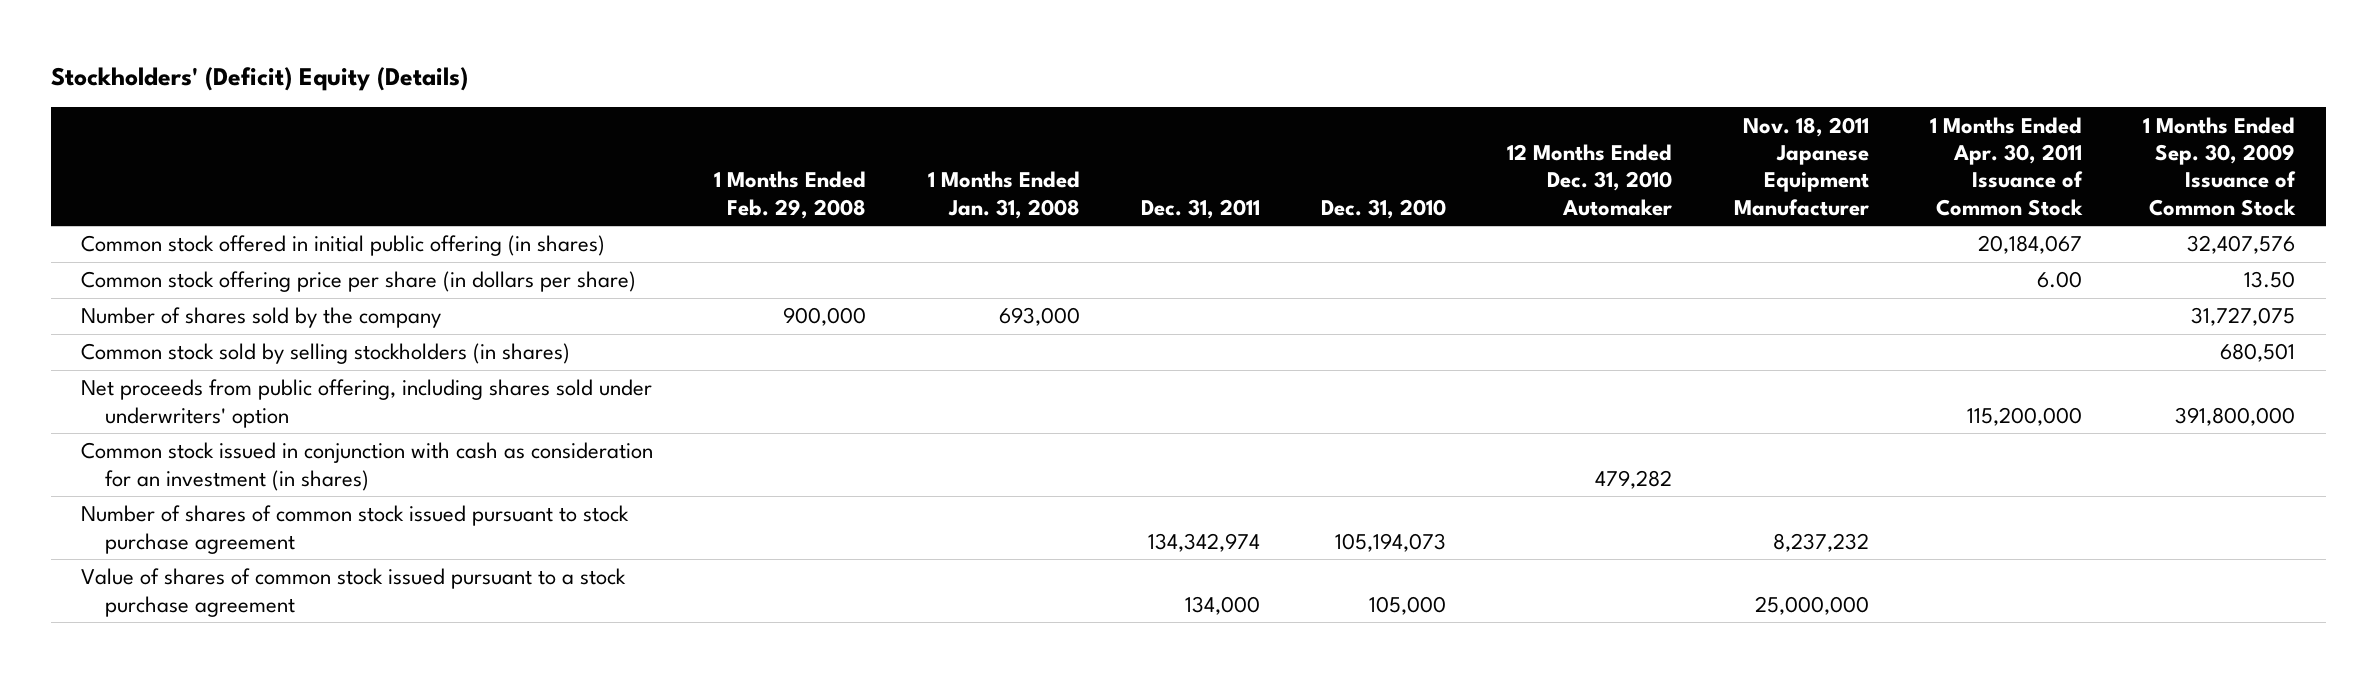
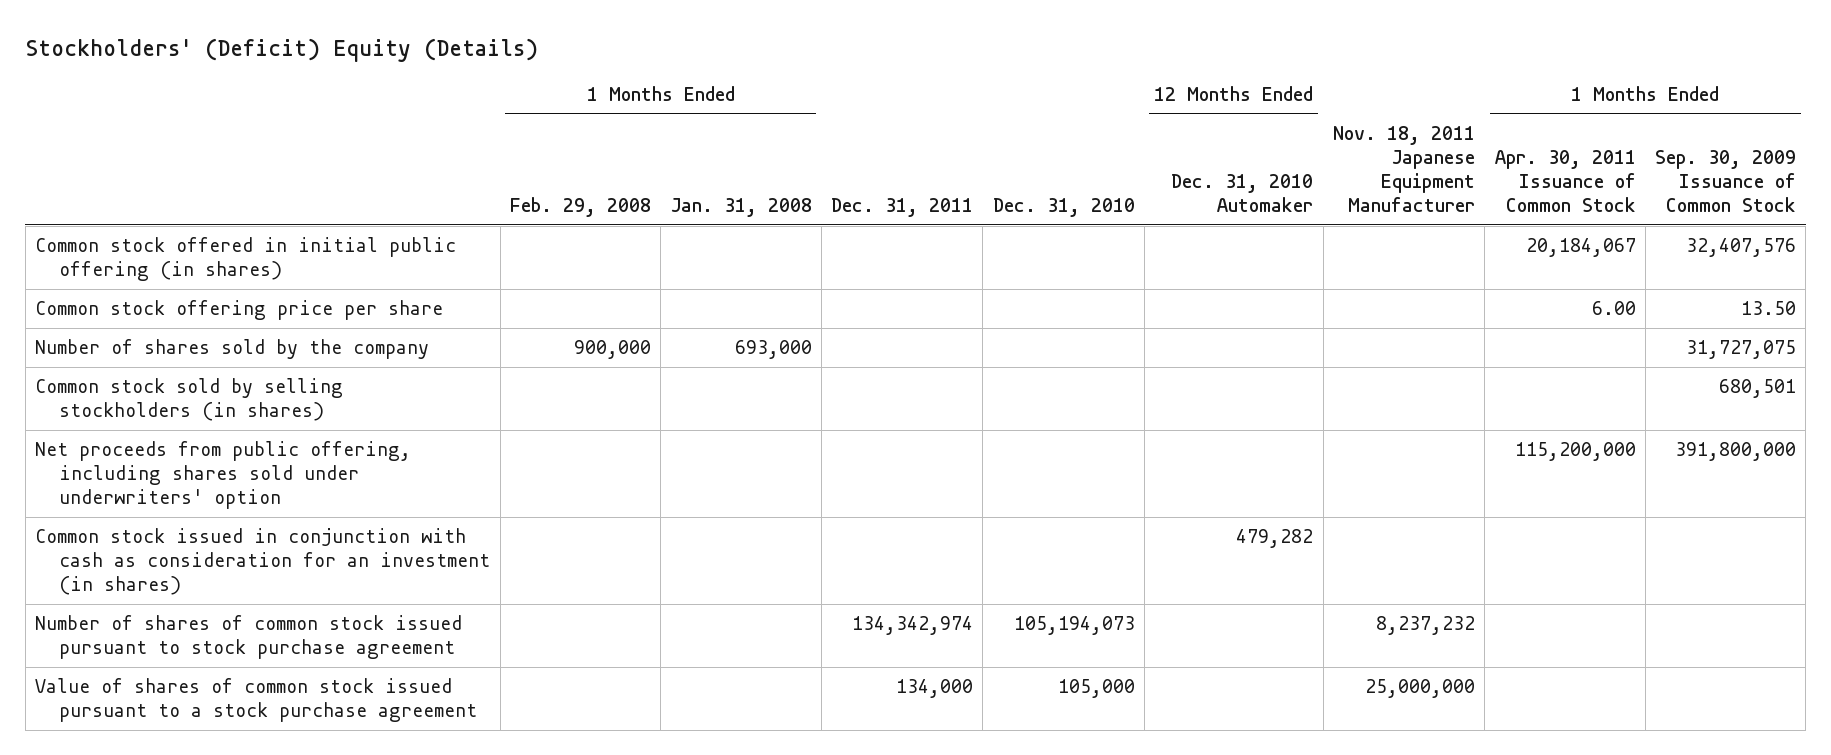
- Common stock offering price per share (in dollars per share) | | | | | | | 6.00 | 13.50
+ Common stock offering price per share | | | | | | | 6.00 | 13.50

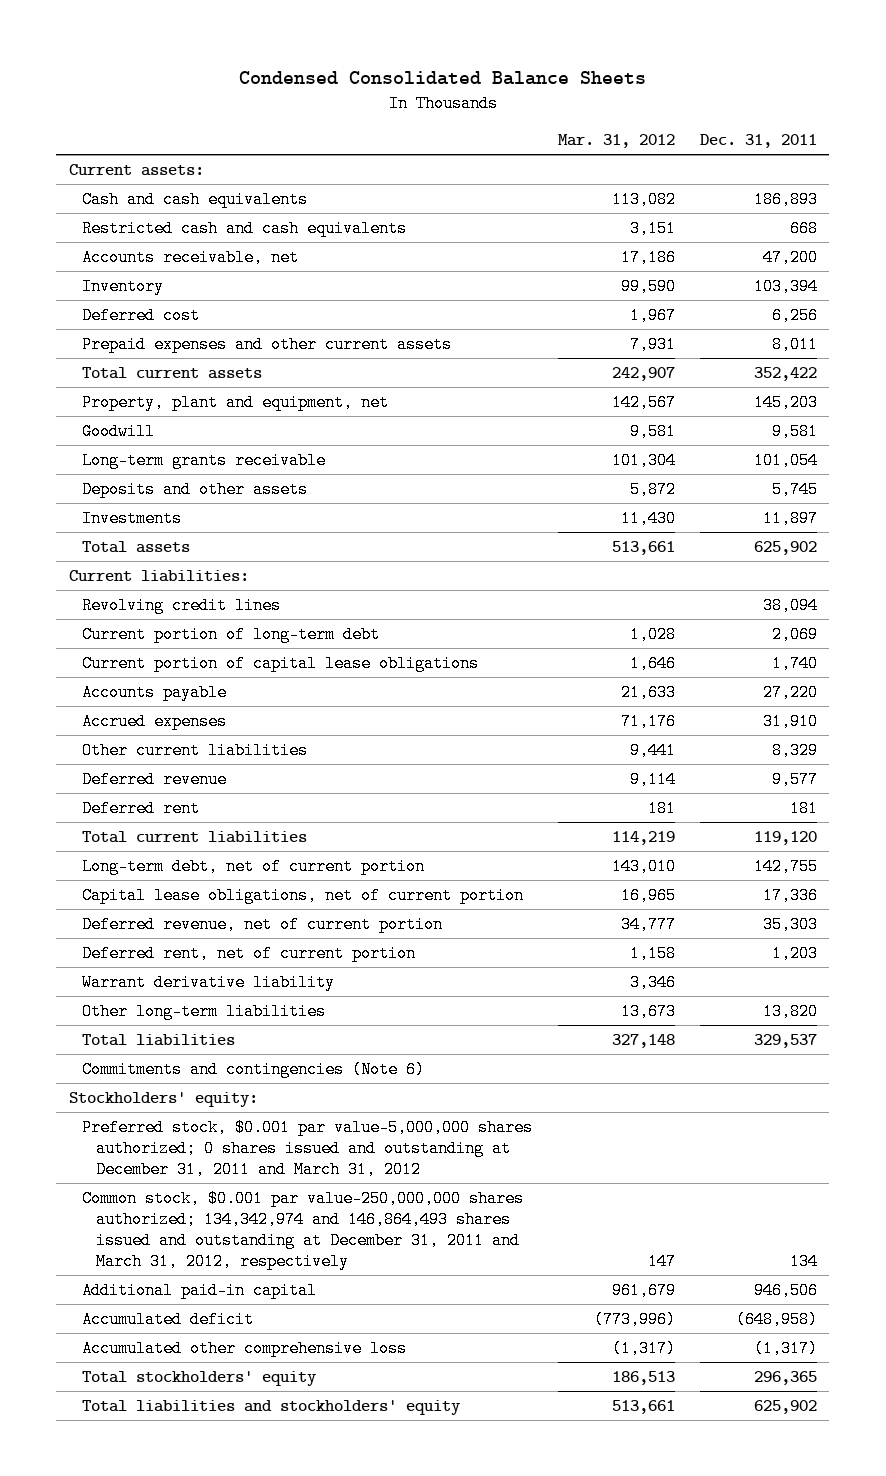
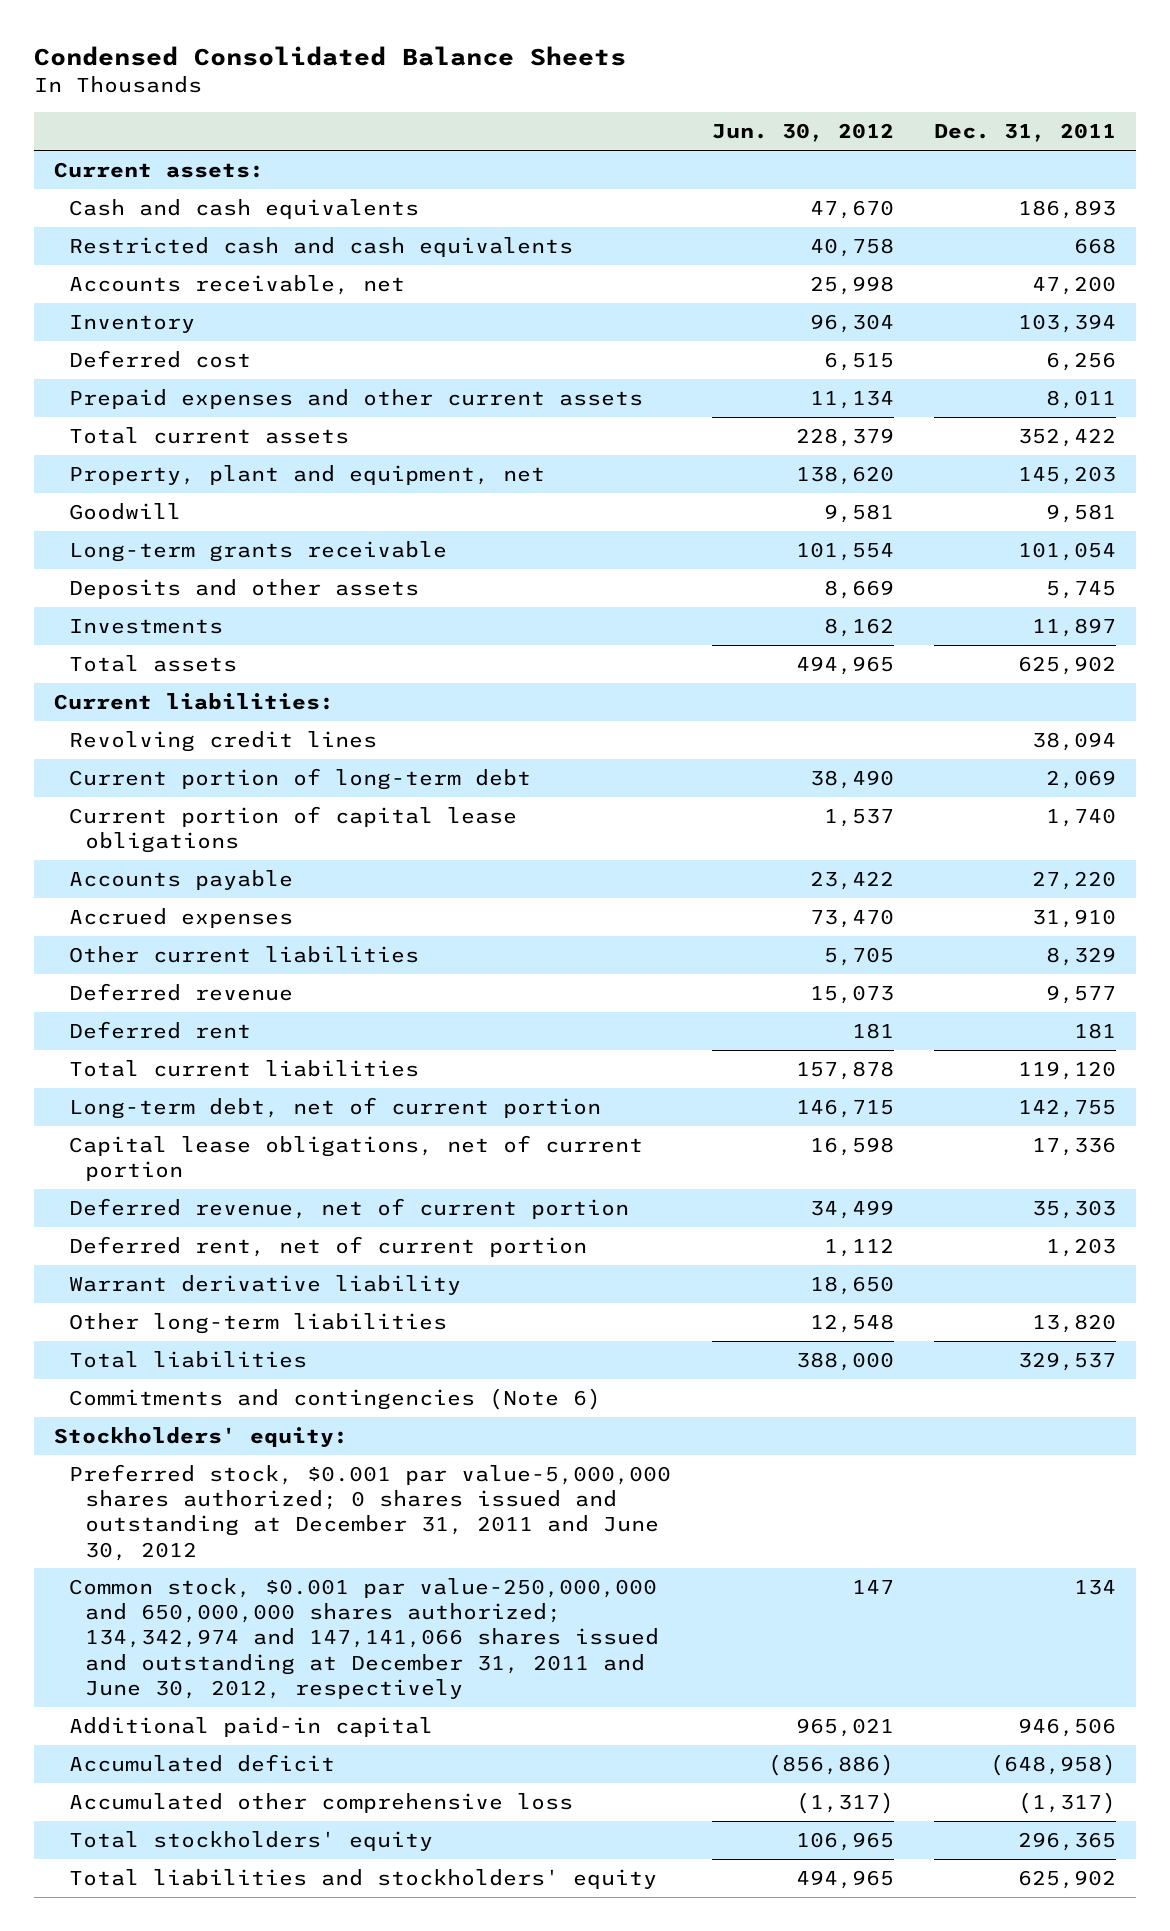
- | Mar. 31, 2012 | Dec. 31, 2011
+ | Jun. 30, 2012 | Dec. 31, 2011
- Preferred stock, $0.001 par value-5,000,000 shares authorized; 0 shares issued and outstanding at December 31, 2011 and March 31, 2012
- Common stock, $0.001 par value-250,000,000 shares authorized; 134,342,974 and 146,864,493 shares issued and outstanding at December 31, 2011 and March 31, 2012, respectively | 147 | 134
+ Preferred stock, $0.001 par value-5,000,000 shares authorized; 0 shares issued and outstanding at December 31, 2011 and June 30, 2012
+ Common stock, $0.001 par value-250,000,000 and 650,000,000 shares authorized; 134,342,974 and 147,141,066 shares issued and outstanding at December 31, 2011 and June 30, 2012, respectively | 147 | 134

